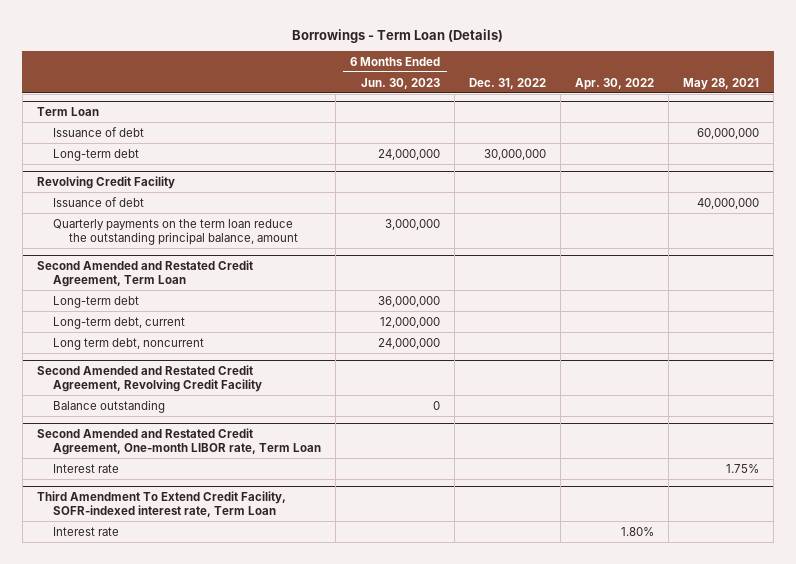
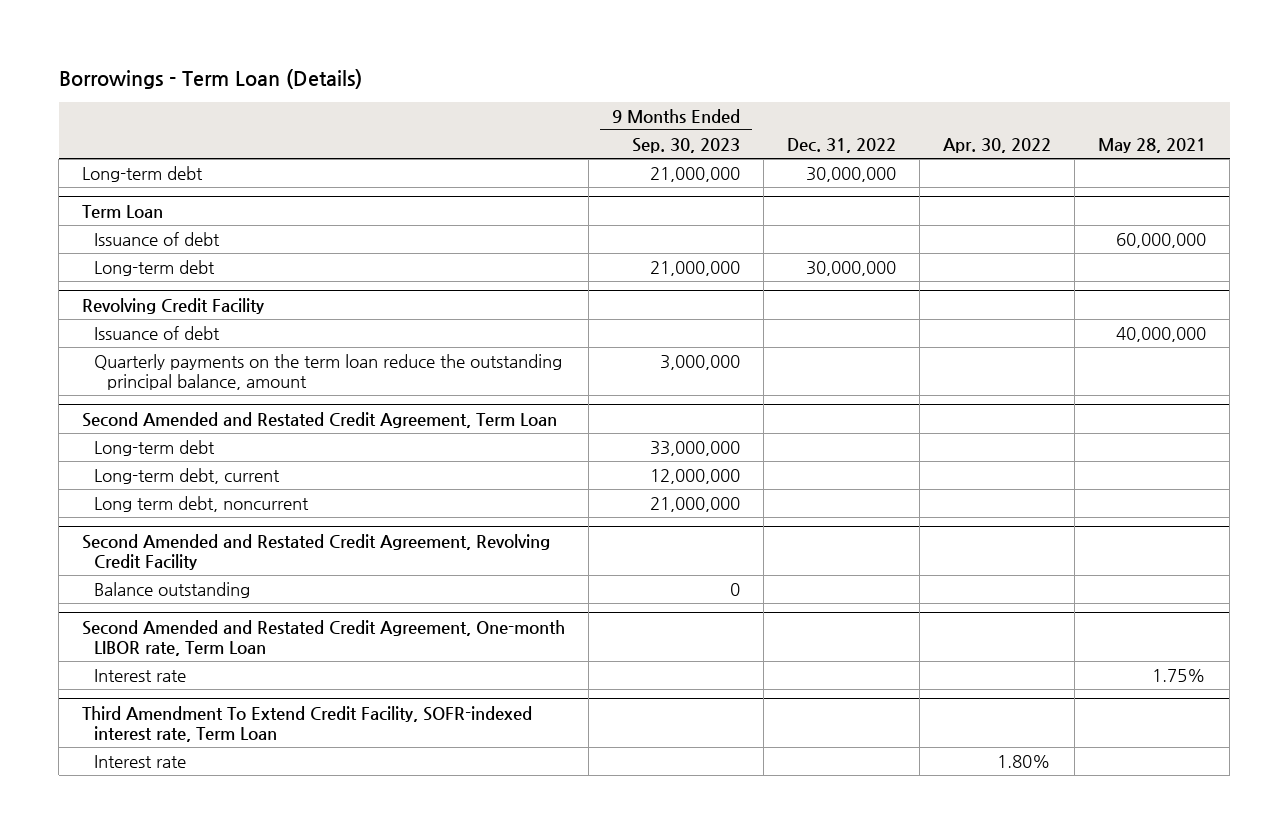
- | 6 Months Ended Jun. 30, 2023 | Dec. 31, 2022 | Apr. 30, 2022 | May 28, 2021
+ | 9 Months Ended Sep. 30, 2023 | Dec. 31, 2022 | Apr. 30, 2022 | May 28, 2021
+ Long-term debt | 21,000,000 | 30,000,000 | |

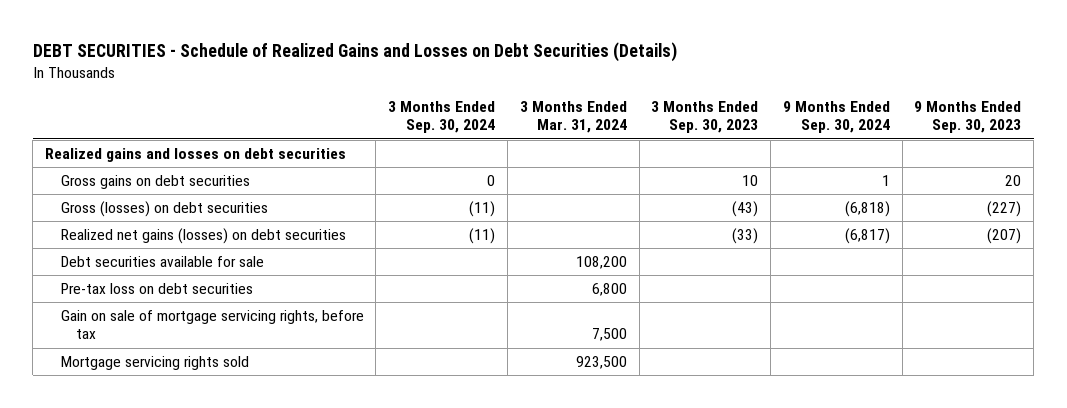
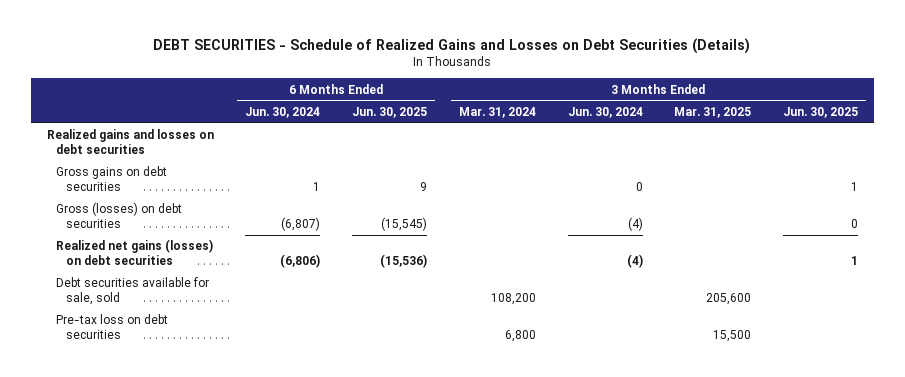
- | 3 Months Ended Sep. 30, 2024 | 3 Months Ended Mar. 31, 2024 | 3 Months Ended Sep. 30, 2023 | 9 Months Ended Sep. 30, 2024 | 9 Months Ended Sep. 30, 2023
+ | 6 Months Ended Jun. 30, 2024 | 6 Months Ended Jun. 30, 2025 | 3 Months Ended Mar. 31, 2024 | 3 Months Ended Jun. 30, 2024 | 3 Months Ended Mar. 31, 2025 | 3 Months Ended Jun. 30, 2025
- Debt securities available for sale | | 108,200 | | |
+ Debt securities available for sale, sold | | | 108,200 | | 205,600 |
- Gain on sale of mortgage servicing rights, before tax | | 7,500 | | |
- Mortgage servicing rights sold | | 923,500 | | |

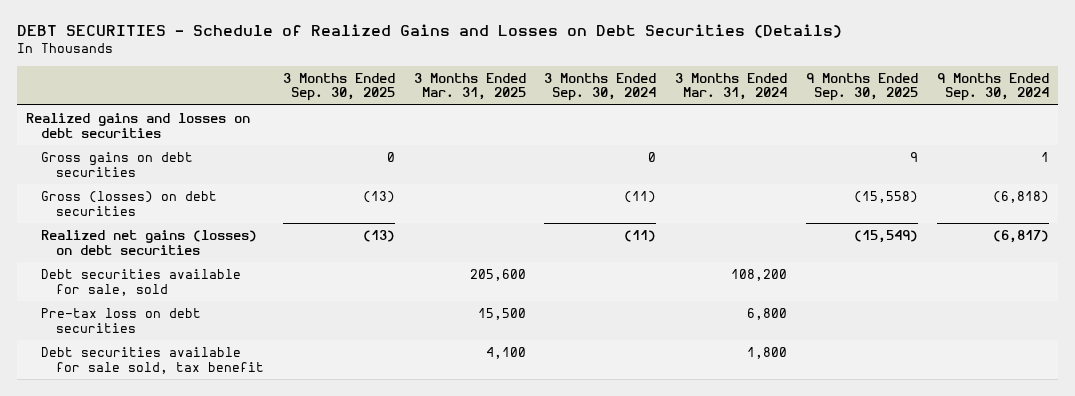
- | 6 Months Ended Jun. 30, 2024 | 6 Months Ended Jun. 30, 2025 | 3 Months Ended Mar. 31, 2024 | 3 Months Ended Jun. 30, 2024 | 3 Months Ended Mar. 31, 2025 | 3 Months Ended Jun. 30, 2025
+ | 3 Months Ended Sep. 30, 2025 | 3 Months Ended Mar. 31, 2025 | 3 Months Ended Sep. 30, 2024 | 3 Months Ended Mar. 31, 2024 | 9 Months Ended Sep. 30, 2025 | 9 Months Ended Sep. 30, 2024
+ Debt securities available for sale sold, tax benefit | | 4,100 | | 1,800 | |

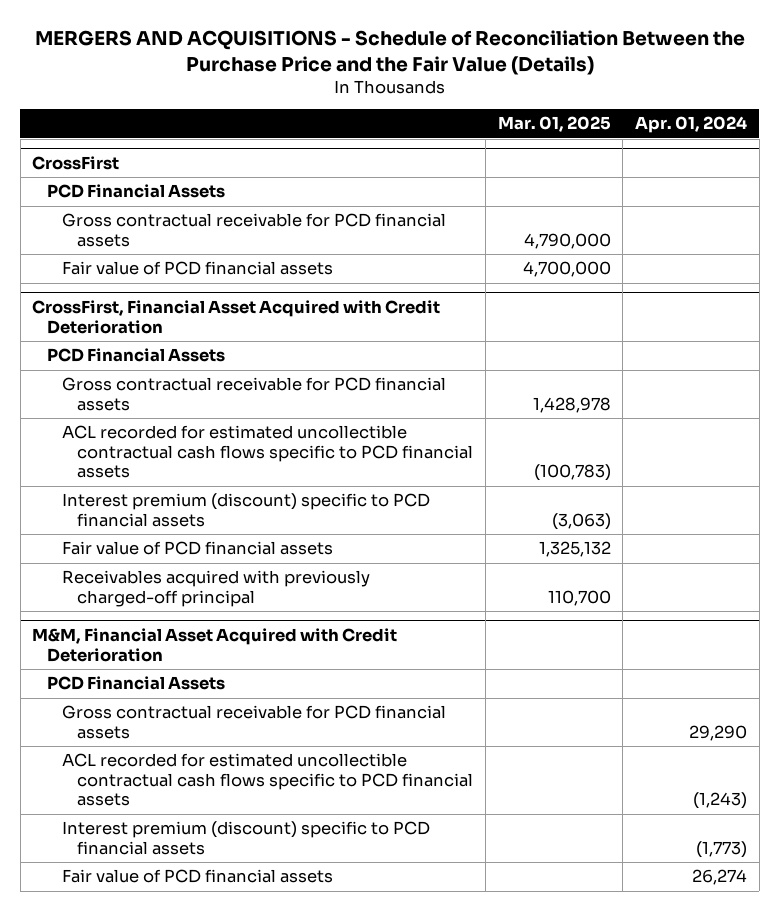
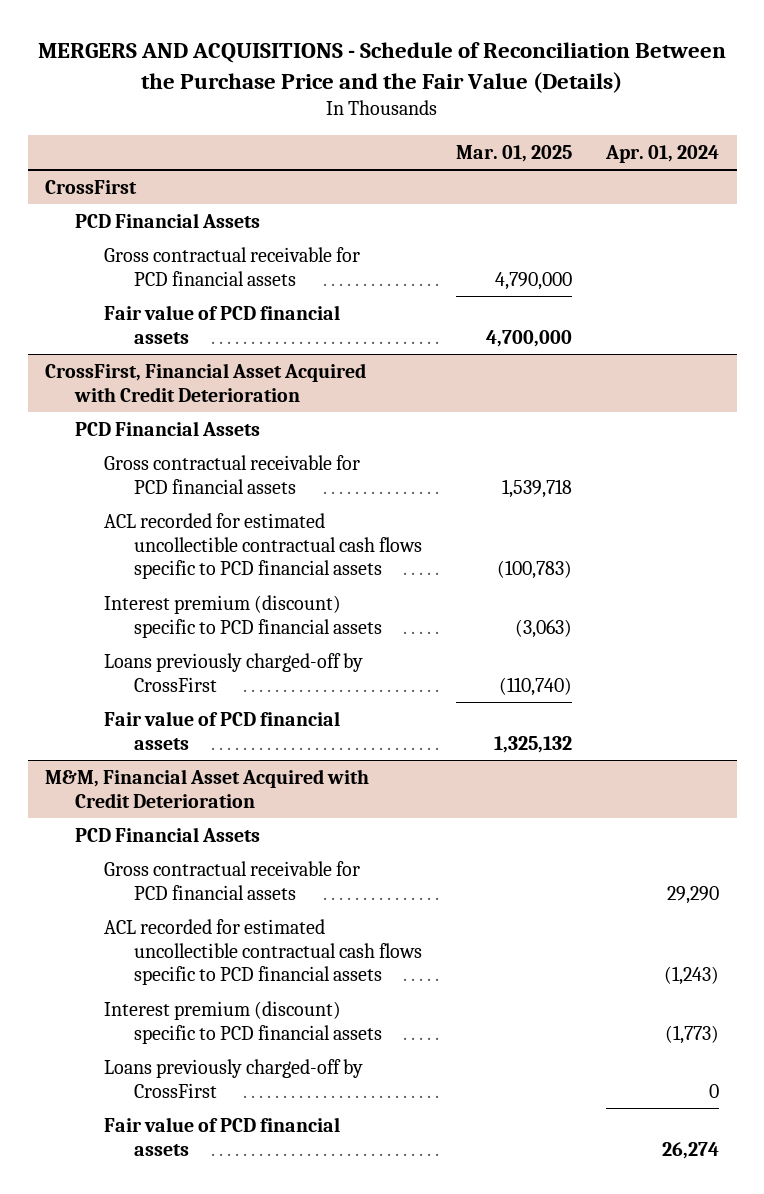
@ CrossFirst, Financial Asset Acquired with Credit Deterioration
- Gross contractual receivable for PCD financial assets | 1,428,978 |
+ Gross contractual receivable for PCD financial assets | 1,539,718 |
+ Loans previously charged-off by CrossFirst | (110,740) |
- Receivables acquired with previously charged-off principal | 110,700 |
@ M&M, Financial Asset Acquired with Credit Deterioration
+ Loans previously charged-off by CrossFirst | | 0

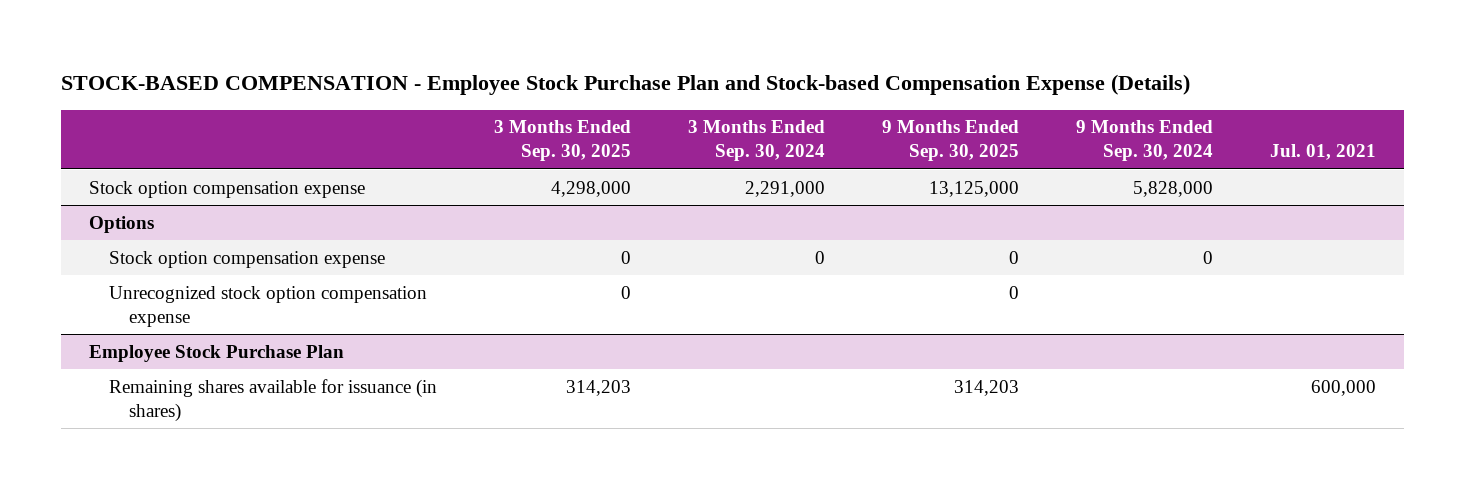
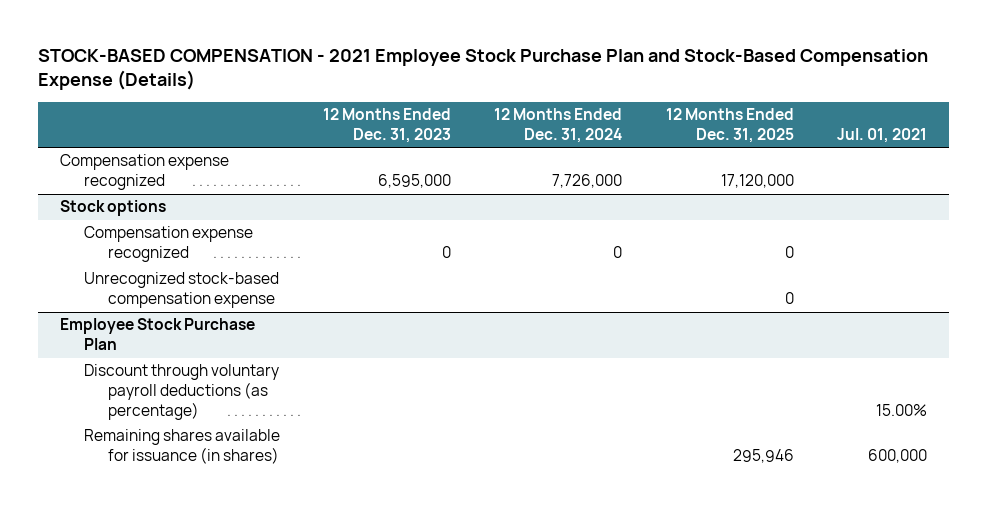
- STOCK-BASED COMPENSATION - Employee Stock Purchase Plan and Stock-based Compensation Expense (Details)
+ STOCK-BASED COMPENSATION - 2021 Employee Stock Purchase Plan and Stock-Based Compensation Expense (Details)
- | 3 Months Ended Sep. 30, 2025 | 3 Months Ended Sep. 30, 2024 | 9 Months Ended Sep. 30, 2025 | 9 Months Ended Sep. 30, 2024 | Jul. 01, 2021
+ | 12 Months Ended Dec. 31, 2023 | 12 Months Ended Dec. 31, 2024 | 12 Months Ended Dec. 31, 2025 | Jul. 01, 2021
- Stock option compensation expense | 4,298,000 | 2,291,000 | 13,125,000 | 5,828,000 |
- Options
- Stock option compensation expense | 0 | 0 | 0 | 0 |
- Unrecognized stock option compensation expense | 0 | | 0 | |
+ Compensation expense recognized | 6,595,000 | 7,726,000 | 17,120,000 |
+ Stock options
+ Compensation expense recognized | 0 | 0 | 0 |
+ Unrecognized stock-based compensation expense | | | 0 |
@ Employee Stock Purchase Plan
+ Discount through voluntary payroll deductions (as percentage) | | | | 15.00%

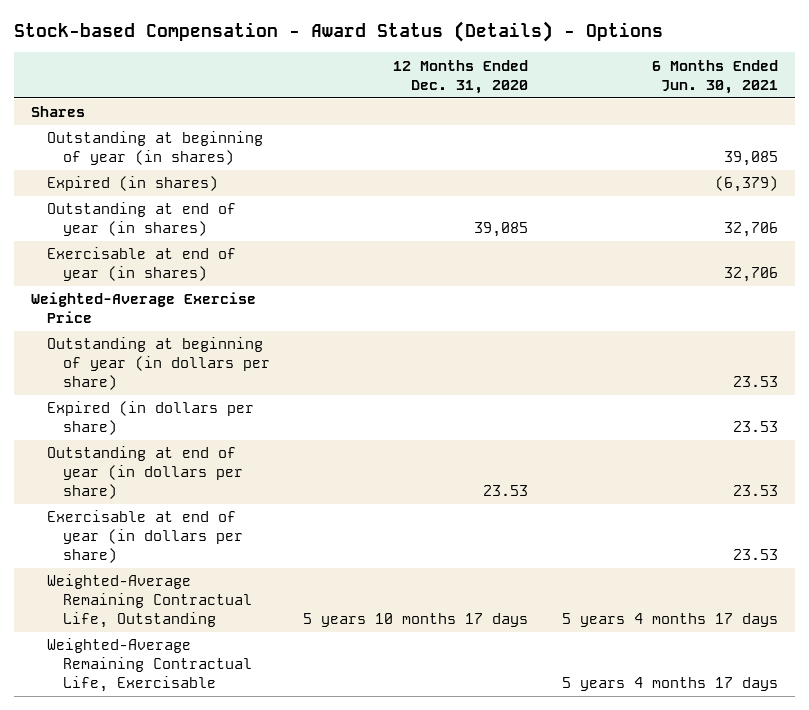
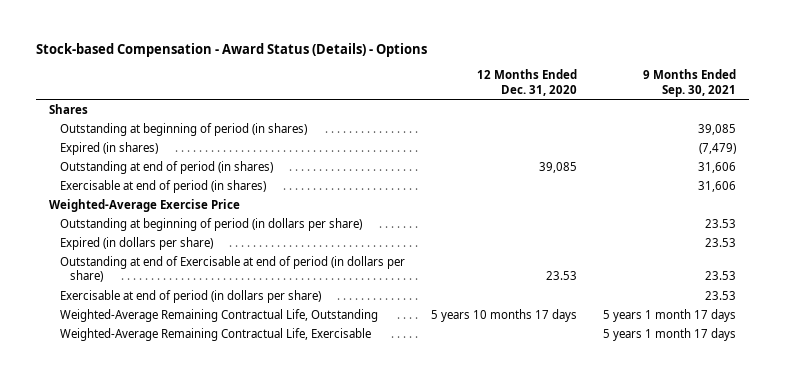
- | 12 Months Ended Dec. 31, 2020 | 6 Months Ended Jun. 30, 2021
+ | 12 Months Ended Dec. 31, 2020 | 9 Months Ended Sep. 30, 2021
- Outstanding at beginning of year (in shares) | | 39,085
+ Outstanding at beginning of period (in shares) | | 39,085
- Outstanding at end of year (in shares) | 39,085 | 32,706
- Exercisable at end of year (in shares) | | 32,706
+ Outstanding at end of period (in shares) | 39,085 | 31,606
+ Exercisable at end of period (in shares) | | 31,606
- Outstanding at beginning of year (in dollars per share) | | 23.53
+ Outstanding at beginning of period (in dollars per share) | | 23.53
- Outstanding at end of year (in dollars per share) | 23.53 | 23.53
- Exercisable at end of year (in dollars per share) | | 23.53
+ Outstanding at end of Exercisable at end of period (in dollars per share) | 23.53 | 23.53
+ Exercisable at end of period (in dollars per share) | | 23.53

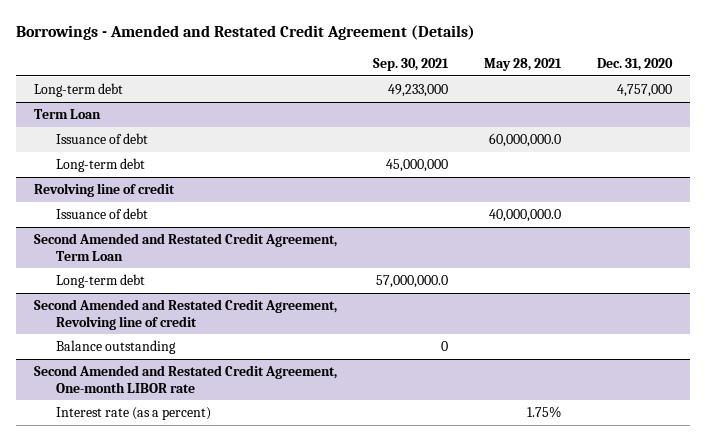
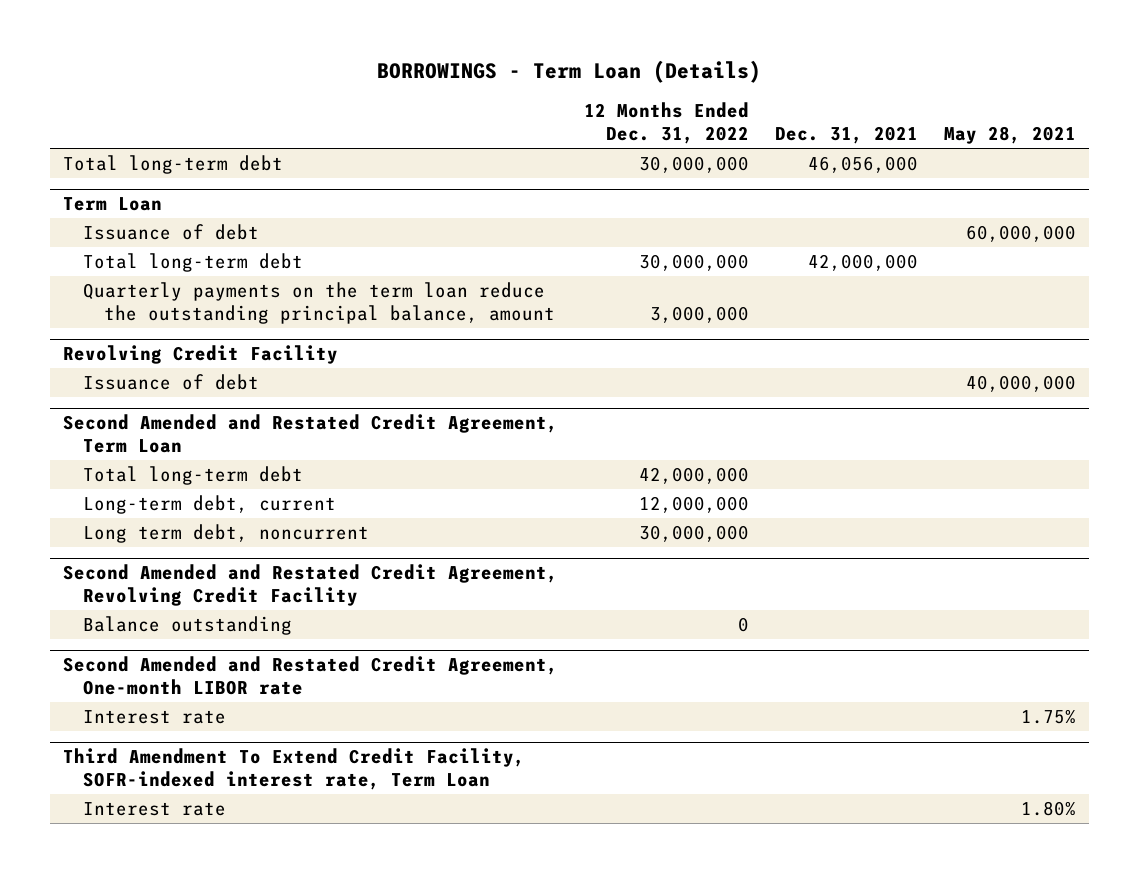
- Borrowings - Amended and Restated Credit Agreement (Details)
+ BORROWINGS - Term Loan (Details)
- | Sep. 30, 2021 | May 28, 2021 | Dec. 31, 2020
+ | 12 Months Ended Dec. 31, 2022 | Dec. 31, 2021 | May 28, 2021
- Long-term debt | 49,233,000 | | 4,757,000
+ Total long-term debt | 30,000,000 | 46,056,000 |
@ Term Loan
- Issuance of debt | | 60,000,000.0 |
- Long-term debt | 45,000,000 | |
- Revolving line of credit
- Issuance of debt | | 40,000,000.0 |
@ Term Loan
+ Issuance of debt | | | 60,000,000
+ Total long-term debt | 30,000,000 | 42,000,000 |
+ Quarterly payments on the term loan reduce the outstanding principal balance, amount | 3,000,000 | |
+ Revolving Credit Facility
+ Issuance of debt | | | 40,000,000
@ Second Amended and Restated Credit Agreement, Term Loan
- Long-term debt | 57,000,000.0 | |
- Second Amended and Restated Credit Agreement, Revolving line of credit
@ Second Amended and Restated Credit Agreement, Term Loan
+ Total long-term debt | 42,000,000 | |
+ Long-term debt, current | 12,000,000 | |
+ Long term debt, noncurrent | 30,000,000 | |
+ Second Amended and Restated Credit Agreement, Revolving Credit Facility
@ Second Amended and Restated Credit Agreement, One-month LIBOR rate
- Interest rate (as a percent) | | 1.75% |
+ Interest rate | | | 1.75%
+ Third Amendment To Extend Credit Facility, SOFR-indexed interest rate, Term Loan
+ Interest rate | | | 1.80%

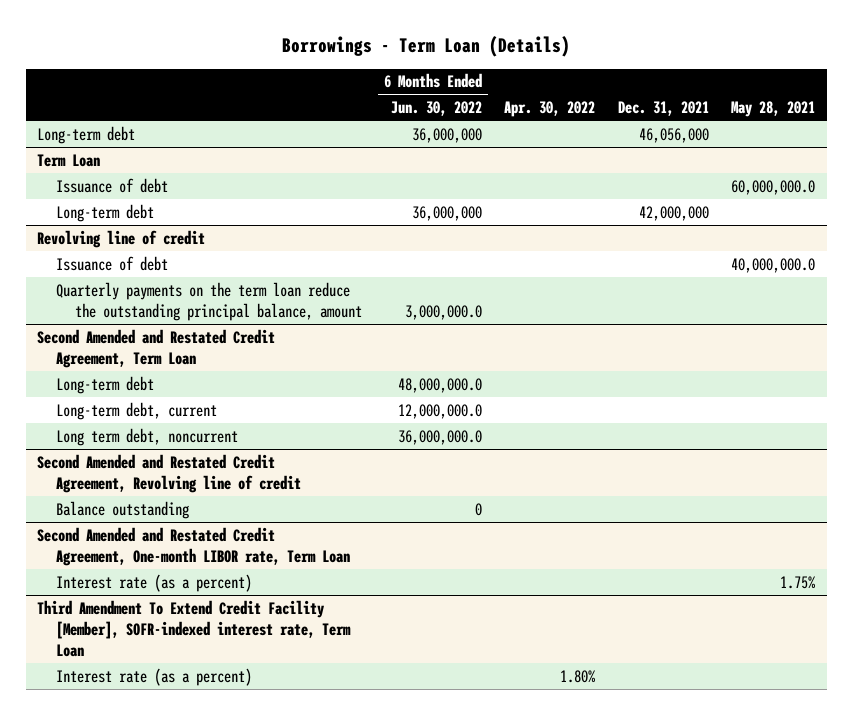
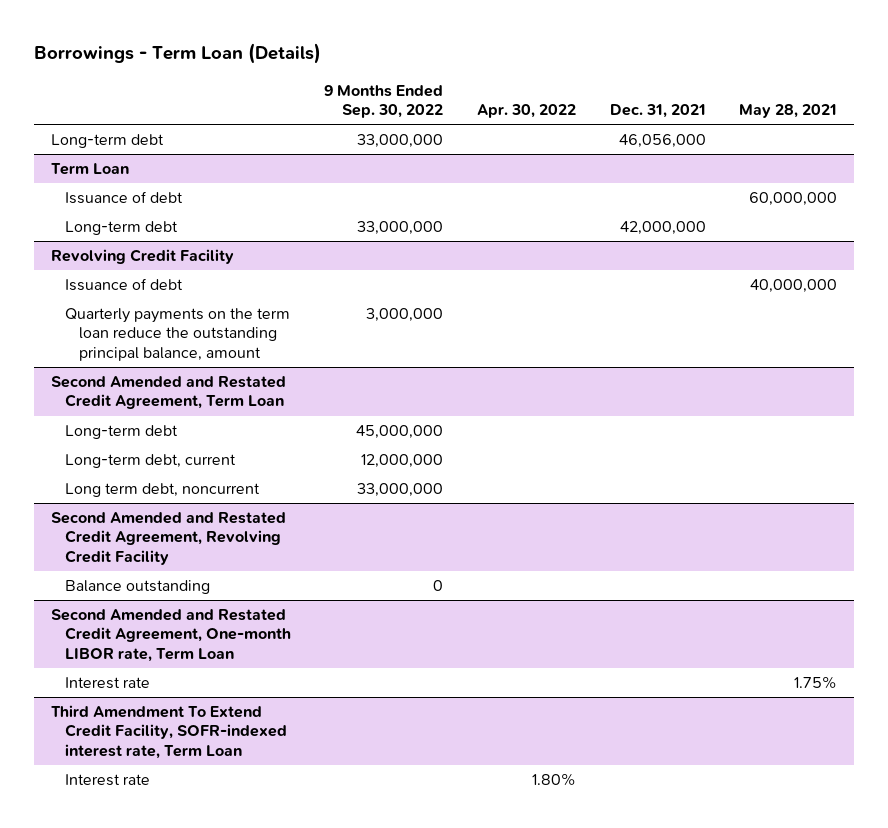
- | 6 Months Ended Jun. 30, 2022 | Apr. 30, 2022 | Dec. 31, 2021 | May 28, 2021
+ | 9 Months Ended Sep. 30, 2022 | Apr. 30, 2022 | Dec. 31, 2021 | May 28, 2021
@ Term Loan
- Issuance of debt | | | | 60,000,000.0
+ Issuance of debt | | | | 60,000,000
- Revolving line of credit
- Issuance of debt | | | | 40,000,000.0
+ Revolving Credit Facility
+ Issuance of debt | | | | 40,000,000
- Second Amended and Restated Credit Agreement, Revolving line of credit
+ Second Amended and Restated Credit Agreement, Revolving Credit Facility
@ Second Amended and Restated Credit Agreement, One-month LIBOR rate, Term Loan
- Interest rate (as a percent) | | | | 1.75%
- Third Amendment To Extend Credit Facility [Member], SOFR-indexed interest rate, Term Loan
- Interest rate (as a percent) | | 1.80% | |
@ Second Amended and Restated Credit Agreement, One-month LIBOR rate, Term Loan
+ Interest rate | | | | 1.75%
+ Third Amendment To Extend Credit Facility, SOFR-indexed interest rate, Term Loan
+ Interest rate | | 1.80% | |

